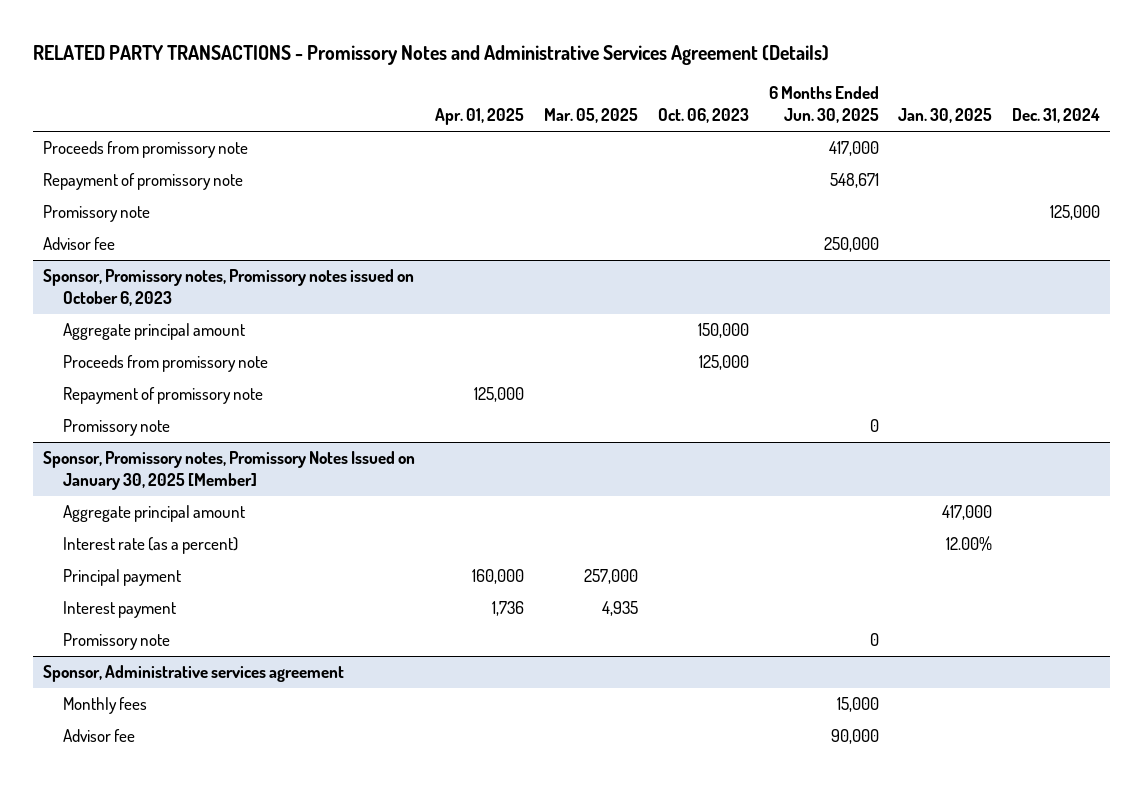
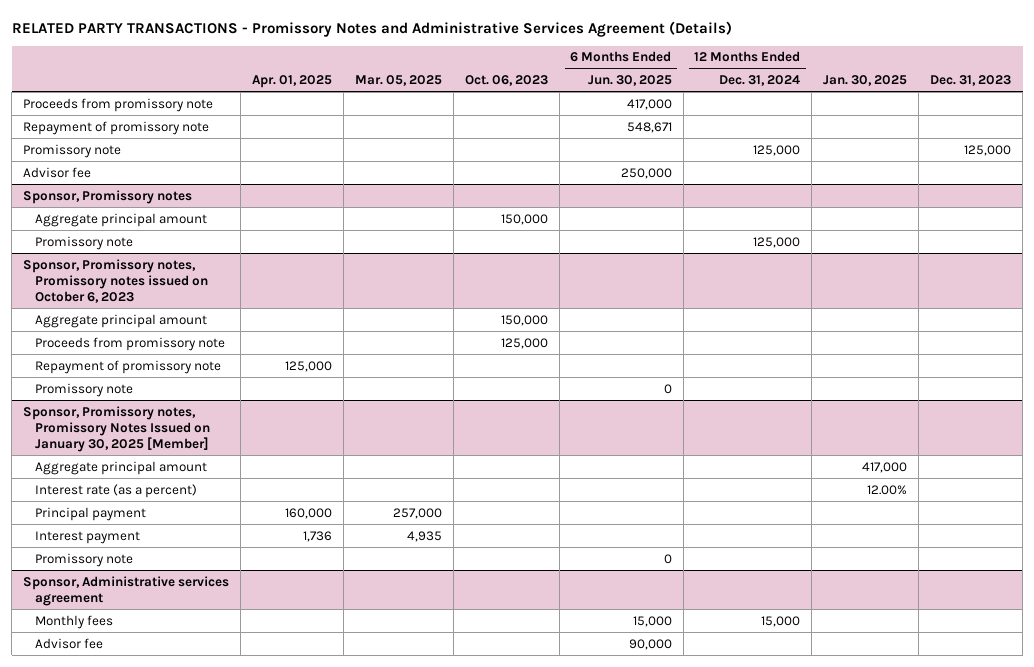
- | Apr. 01, 2025 | Mar. 05, 2025 | Oct. 06, 2023 | 6 Months Ended Jun. 30, 2025 | Jan. 30, 2025 | Dec. 31, 2024
+ | Apr. 01, 2025 | Mar. 05, 2025 | Oct. 06, 2023 | 6 Months Ended Jun. 30, 2025 | 12 Months Ended Dec. 31, 2024 | Jan. 30, 2025 | Dec. 31, 2023
+ Sponsor, Promissory notes
+ Aggregate principal amount | | | 150,000 | | | |
+ Promissory note | | | | | 125,000 | |

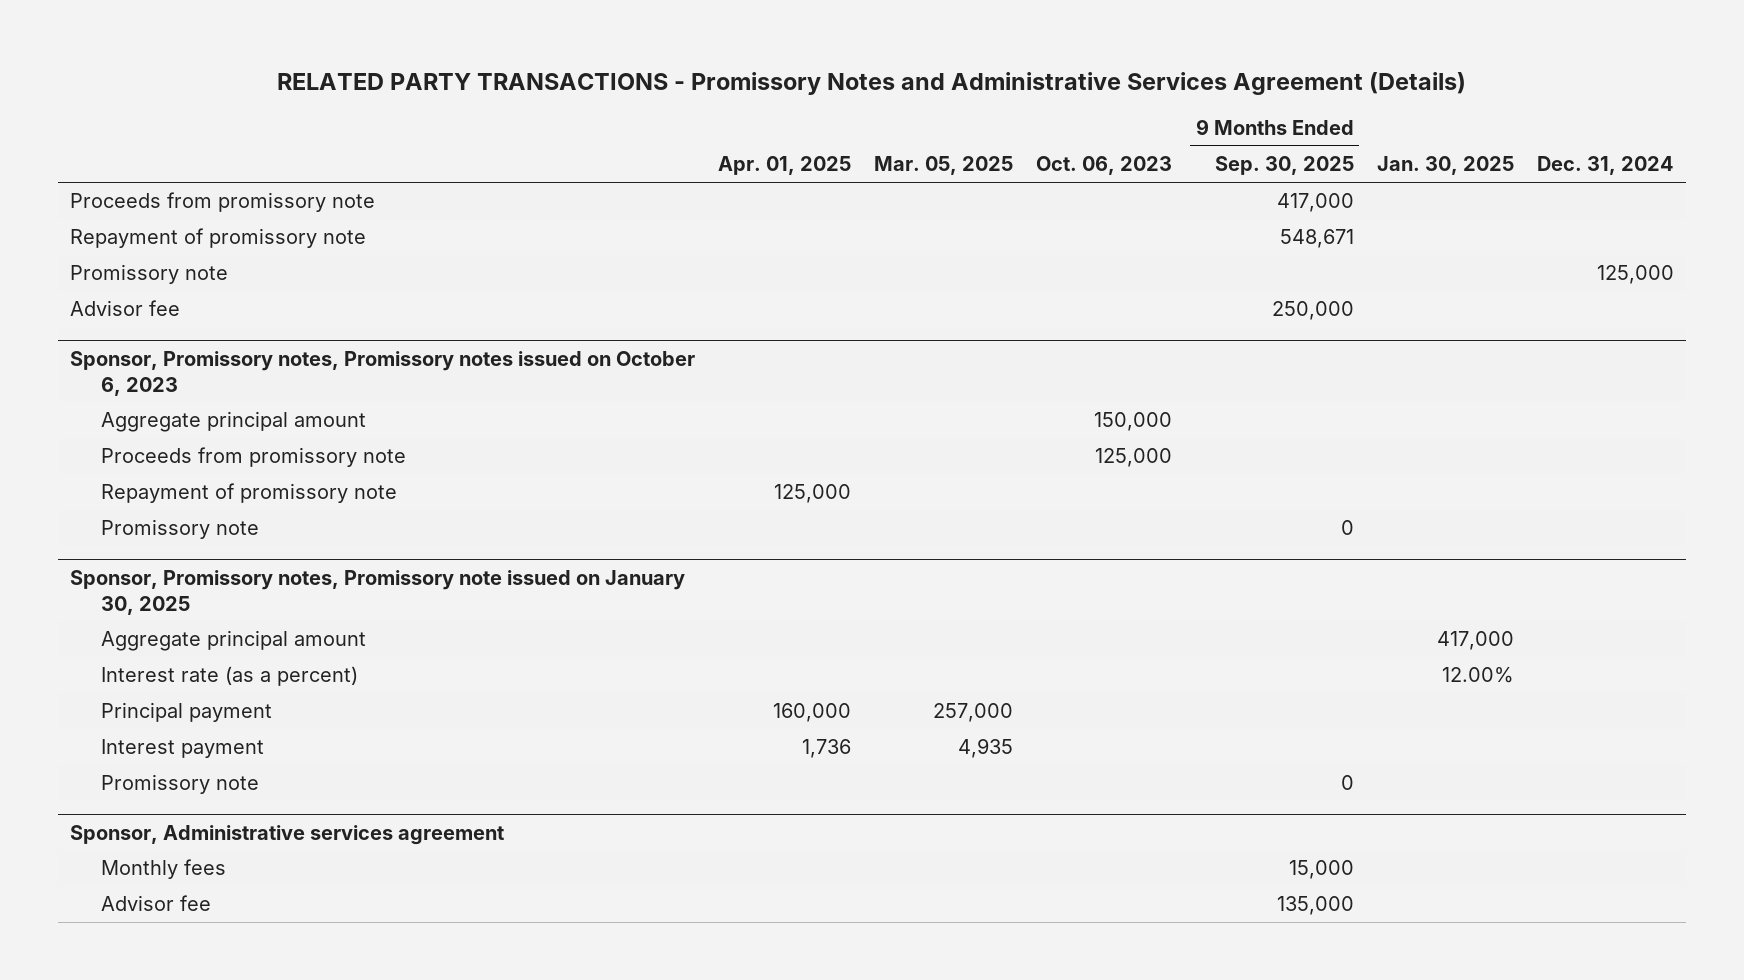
- | Apr. 01, 2025 | Mar. 05, 2025 | Oct. 06, 2023 | 6 Months Ended Jun. 30, 2025 | 12 Months Ended Dec. 31, 2024 | Jan. 30, 2025 | Dec. 31, 2023
+ | Apr. 01, 2025 | Mar. 05, 2025 | Oct. 06, 2023 | 9 Months Ended Sep. 30, 2025 | Jan. 30, 2025 | Dec. 31, 2024
- Sponsor, Promissory notes
- Aggregate principal amount | | | 150,000 | | | |
- Promissory note | | | | | 125,000 | |
- Sponsor, Promissory notes, Promissory Notes Issued on January 30, 2025 [Member]
+ Sponsor, Promissory notes, Promissory note issued on January 30, 2025

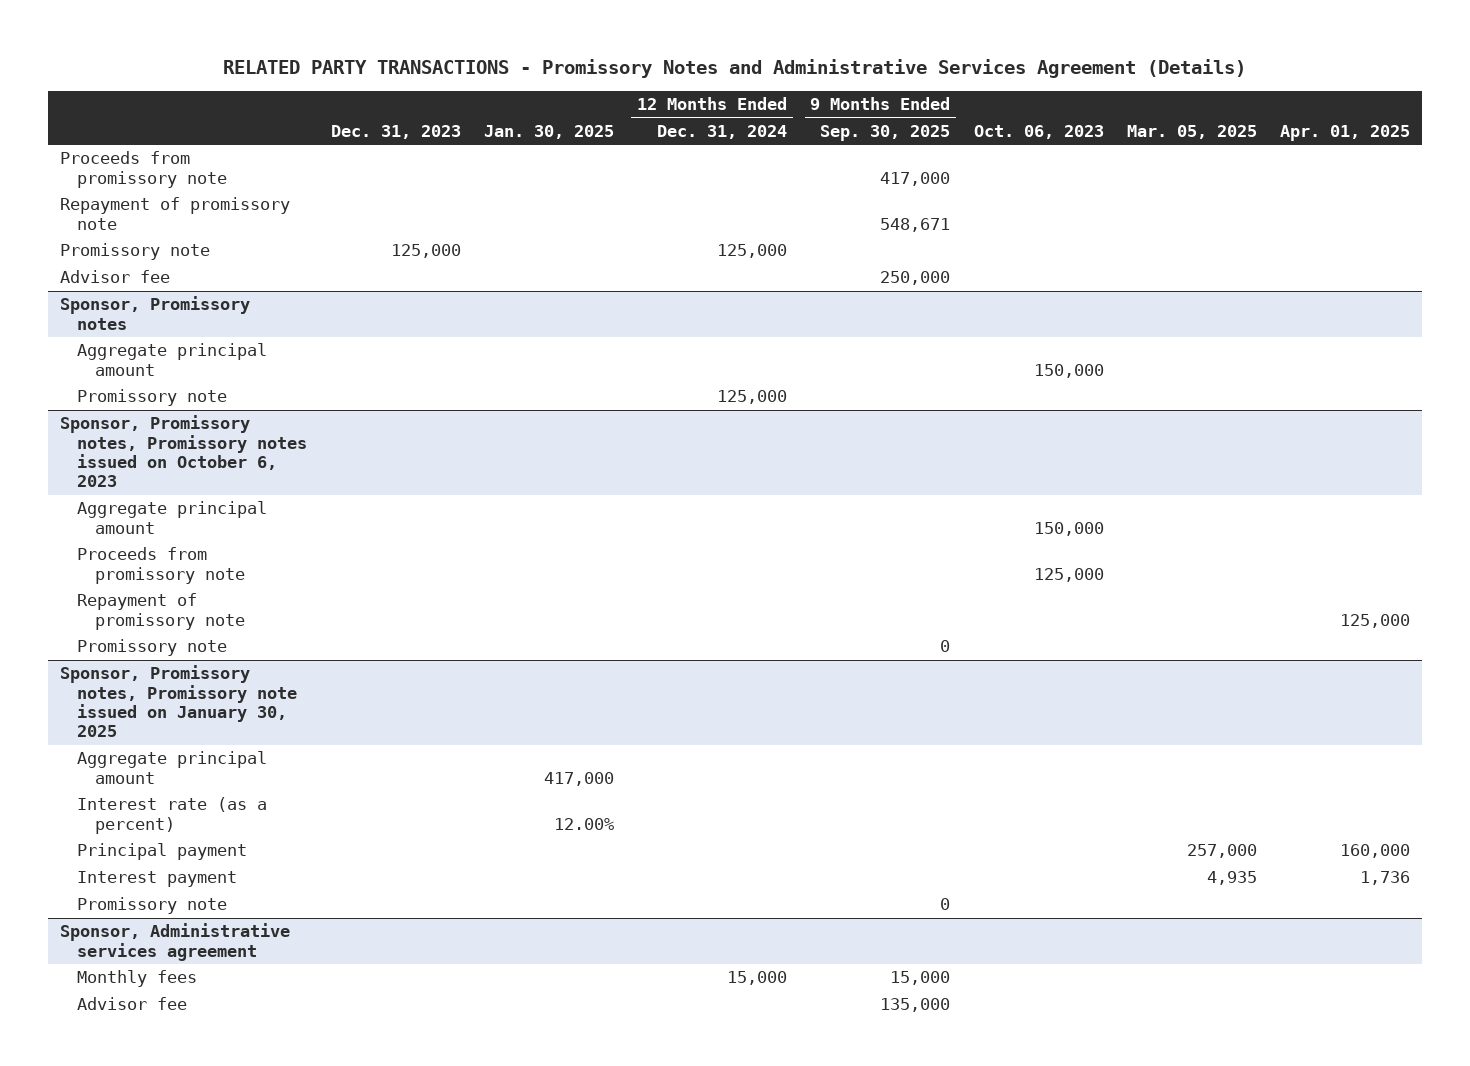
- | Apr. 01, 2025 | Mar. 05, 2025 | Oct. 06, 2023 | 9 Months Ended Sep. 30, 2025 | Jan. 30, 2025 | Dec. 31, 2024
+ | Dec. 31, 2023 | Jan. 30, 2025 | 12 Months Ended Dec. 31, 2024 | 9 Months Ended Sep. 30, 2025 | Oct. 06, 2023 | Mar. 05, 2025 | Apr. 01, 2025
+ Sponsor, Promissory notes
+ Aggregate principal amount | | | | | 150,000 | |
+ Promissory note | | | 125,000 | | | |

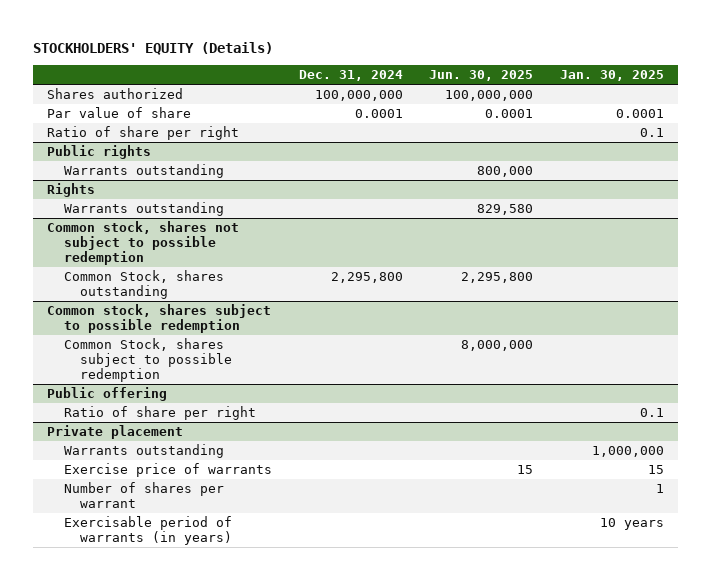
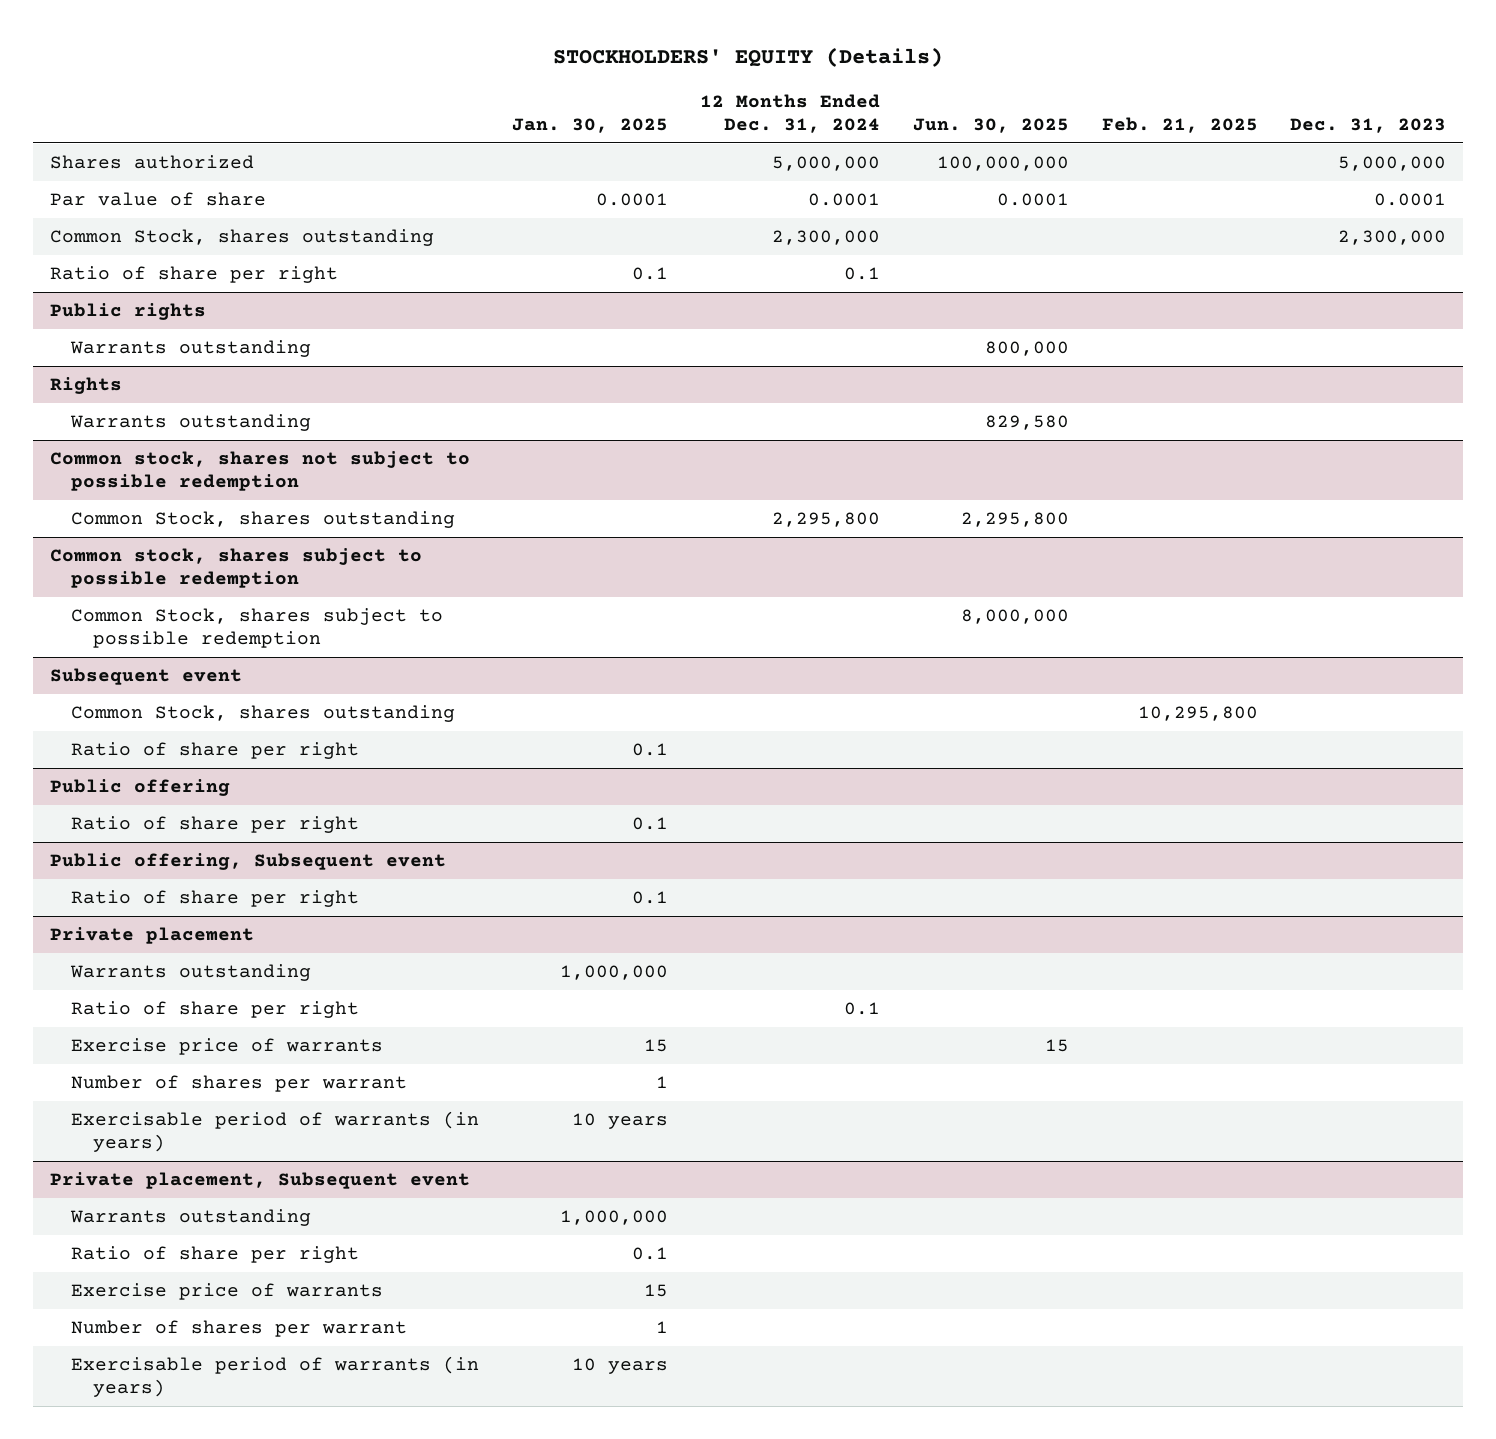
- | Dec. 31, 2024 | Jun. 30, 2025 | Jan. 30, 2025
+ | Jan. 30, 2025 | 12 Months Ended Dec. 31, 2024 | Jun. 30, 2025 | Feb. 21, 2025 | Dec. 31, 2023
+ Common Stock, shares outstanding | | 2,300,000 | | | 2,300,000
+ Subsequent event
+ Common Stock, shares outstanding | | | | 10,295,800 |
+ Ratio of share per right | 0.1 | | | |
+ Public offering, Subsequent event
+ Ratio of share per right | 0.1 | | | |
@ Private placement
+ Ratio of share per right | | 0.1 | | |
+ Private placement, Subsequent event
+ Warrants outstanding | 1,000,000 | | | |
+ Ratio of share per right | 0.1 | | | |
+ Exercise price of warrants | 15 | | | |
+ Number of shares per warrant | 1 | | | |
+ Exercisable period of warrants (in years) | 10 years | | | |

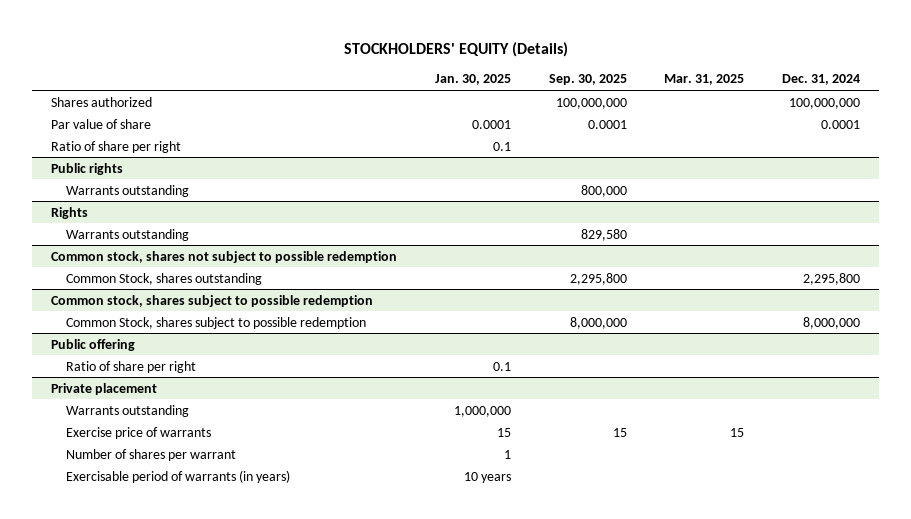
- | Jan. 30, 2025 | 12 Months Ended Dec. 31, 2024 | Jun. 30, 2025 | Feb. 21, 2025 | Dec. 31, 2023
+ | Jan. 30, 2025 | Sep. 30, 2025 | Mar. 31, 2025 | Dec. 31, 2024
- Common Stock, shares outstanding | | 2,300,000 | | | 2,300,000
- Subsequent event
- Common Stock, shares outstanding | | | | 10,295,800 |
- Ratio of share per right | 0.1 | | | |
- Public offering, Subsequent event
- Ratio of share per right | 0.1 | | | |
@ Private placement
- Ratio of share per right | | 0.1 | | |
- Private placement, Subsequent event
- Warrants outstanding | 1,000,000 | | | |
- Ratio of share per right | 0.1 | | | |
- Exercise price of warrants | 15 | | | |
- Number of shares per warrant | 1 | | | |
- Exercisable period of warrants (in years) | 10 years | | | |

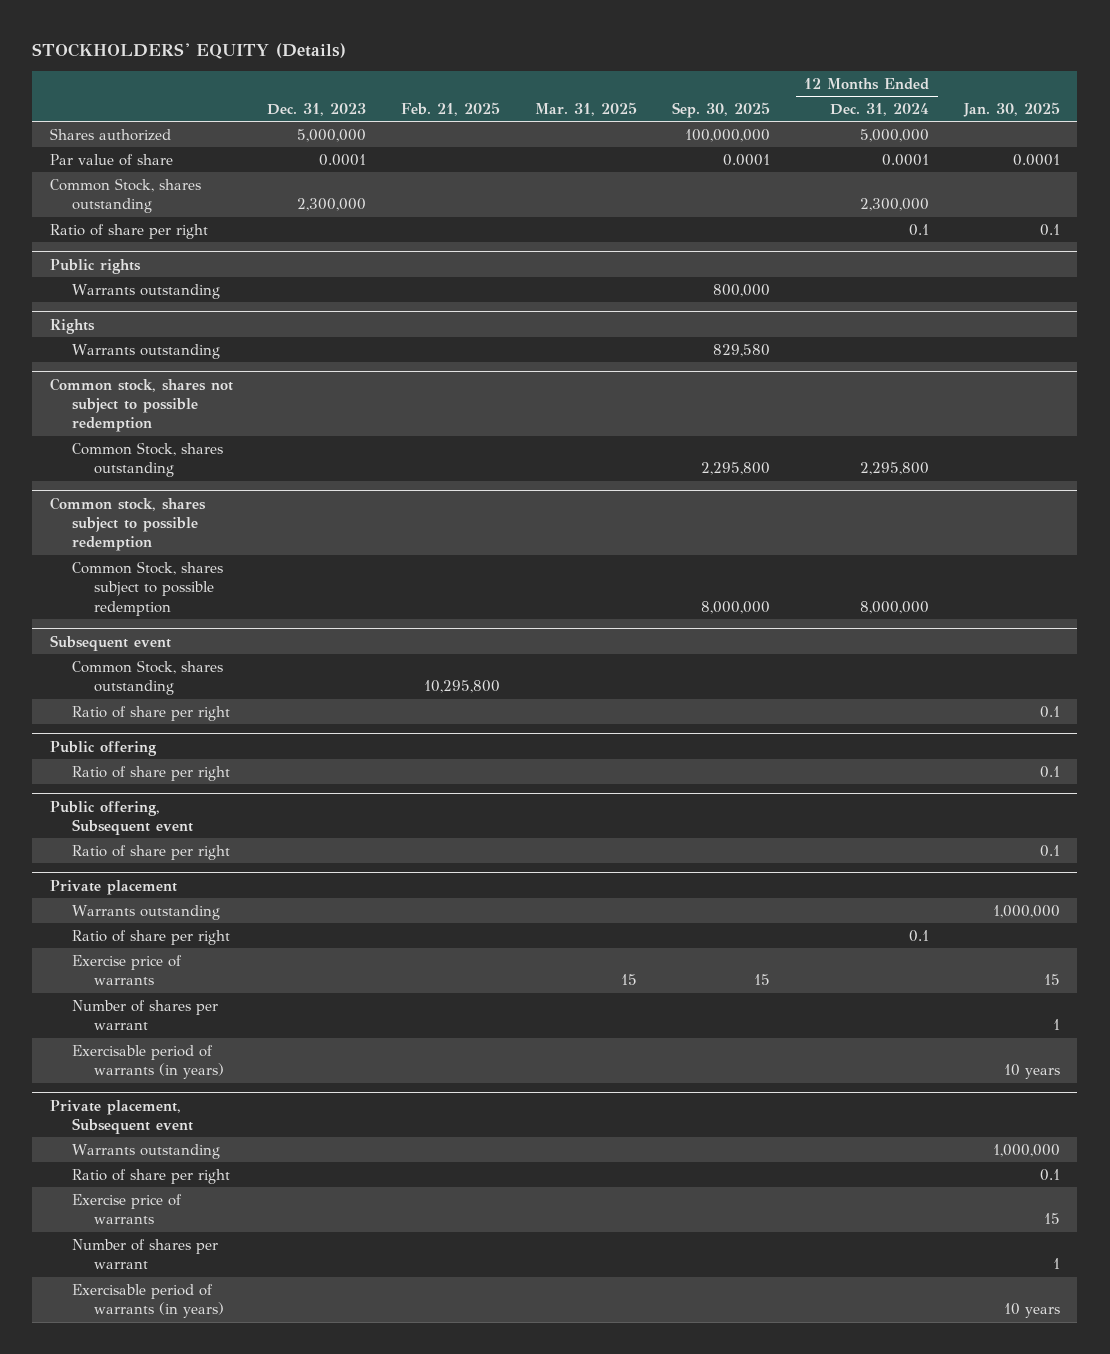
- | Jan. 30, 2025 | Sep. 30, 2025 | Mar. 31, 2025 | Dec. 31, 2024
+ | Dec. 31, 2023 | Feb. 21, 2025 | Mar. 31, 2025 | Sep. 30, 2025 | 12 Months Ended Dec. 31, 2024 | Jan. 30, 2025
+ Common Stock, shares outstanding | 2,300,000 | | | | 2,300,000 |
+ Subsequent event
+ Common Stock, shares outstanding | | 10,295,800 | | | |
+ Ratio of share per right | | | | | | 0.1
+ Public offering, Subsequent event
+ Ratio of share per right | | | | | | 0.1
@ Private placement
+ Ratio of share per right | | | | | 0.1 |
+ Private placement, Subsequent event
+ Warrants outstanding | | | | | | 1,000,000
+ Ratio of share per right | | | | | | 0.1
+ Exercise price of warrants | | | | | | 15
+ Number of shares per warrant | | | | | | 1
+ Exercisable period of warrants (in years) | | | | | | 10 years

